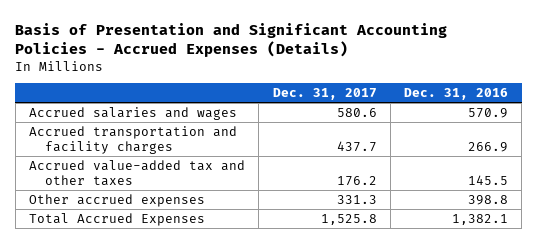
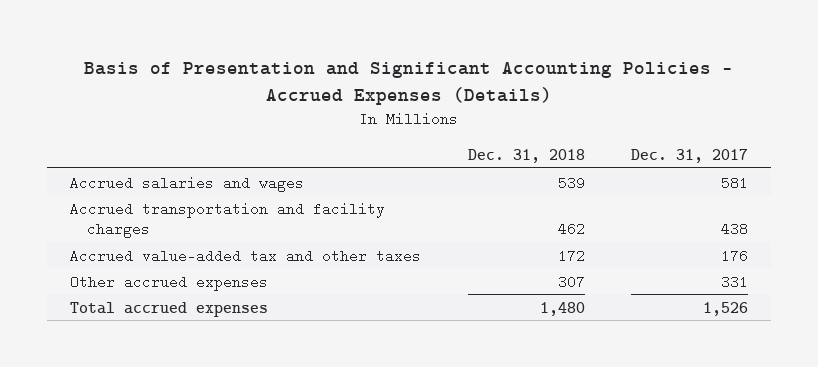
- | Dec. 31, 2017 | Dec. 31, 2016
+ | Dec. 31, 2018 | Dec. 31, 2017
- Accrued salaries and wages | 580.6 | 570.9
- Accrued transportation and facility charges | 437.7 | 266.9
- Accrued value-added tax and other taxes | 176.2 | 145.5
- Other accrued expenses | 331.3 | 398.8
- Total Accrued Expenses | 1,525.8 | 1,382.1
+ Accrued salaries and wages | 539 | 581
+ Accrued transportation and facility charges | 462 | 438
+ Accrued value-added tax and other taxes | 172 | 176
+ Other accrued expenses | 307 | 331
+ Total accrued expenses | 1,480 | 1,526

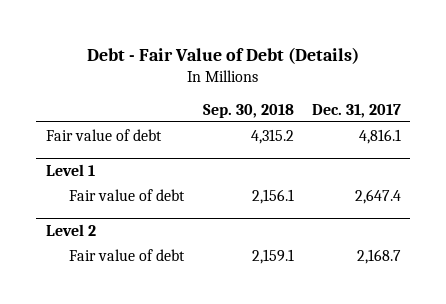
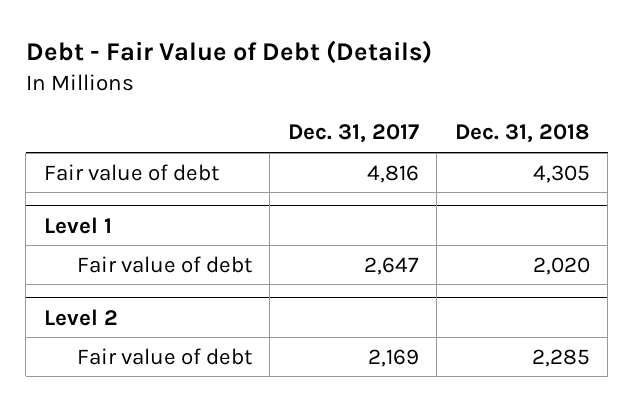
- | Sep. 30, 2018 | Dec. 31, 2017
+ | Dec. 31, 2017 | Dec. 31, 2018
- Fair value of debt | 4,315.2 | 4,816.1
+ Fair value of debt | 4,816 | 4,305
@ Level 1
- Fair value of debt | 2,156.1 | 2,647.4
+ Fair value of debt | 2,647 | 2,020
@ Level 2
- Fair value of debt | 2,159.1 | 2,168.7
+ Fair value of debt | 2,169 | 2,285

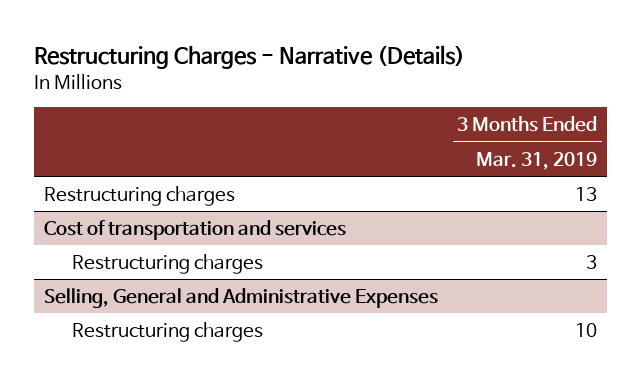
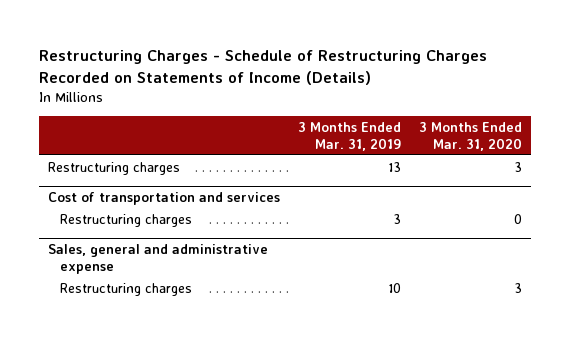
- Restructuring Charges - Narrative (Details)
+ Restructuring Charges - Schedule of Restructuring Charges Recorded on Statements of Income (Details)
- | 3 Months Ended Mar. 31, 2019
+ | 3 Months Ended Mar. 31, 2019 | 3 Months Ended Mar. 31, 2020
- Selling, General and Administrative Expenses
+ Sales, general and administrative expense

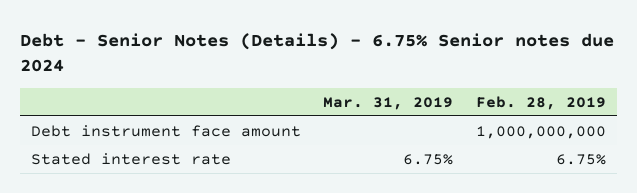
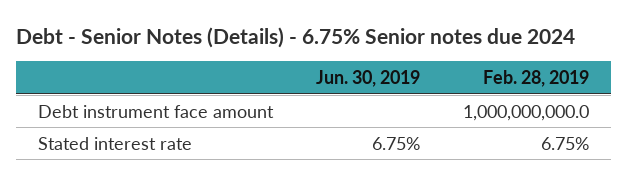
- | Mar. 31, 2019 | Feb. 28, 2019
+ | Jun. 30, 2019 | Feb. 28, 2019
- Debt instrument face amount | | 1,000,000,000
+ Debt instrument face amount | | 1,000,000,000.0

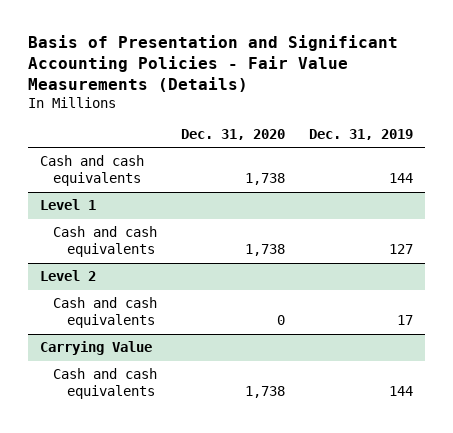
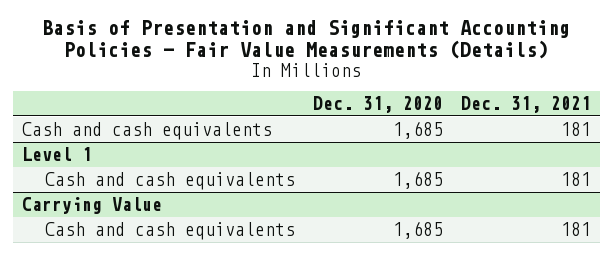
- | Dec. 31, 2020 | Dec. 31, 2019
+ | Dec. 31, 2020 | Dec. 31, 2021
- Cash and cash equivalents | 1,738 | 144
+ Cash and cash equivalents | 1,685 | 181
@ Level 1
- Cash and cash equivalents | 1,738 | 127
- Level 2
- Cash and cash equivalents | 0 | 17
@ Level 1
+ Cash and cash equivalents | 1,685 | 181
@ Carrying Value
- Cash and cash equivalents | 1,738 | 144
+ Cash and cash equivalents | 1,685 | 181

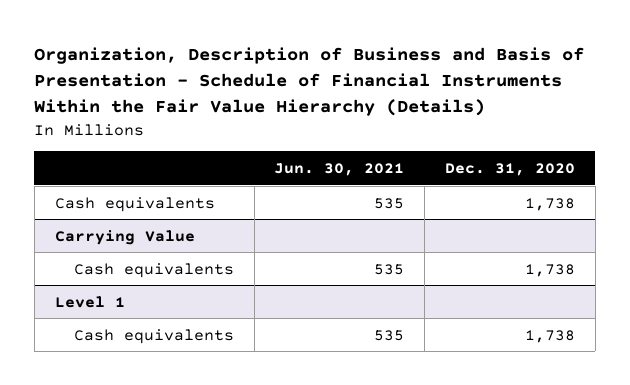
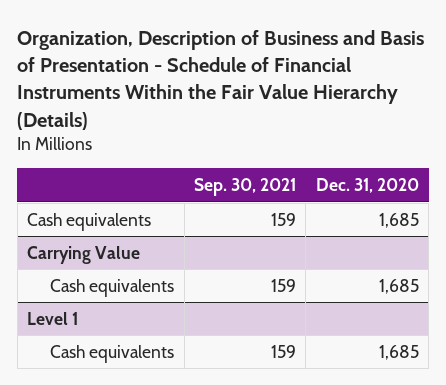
- | Jun. 30, 2021 | Dec. 31, 2020
+ | Sep. 30, 2021 | Dec. 31, 2020
- Cash equivalents | 535 | 1,738
+ Cash equivalents | 159 | 1,685
@ Carrying Value
- Cash equivalents | 535 | 1,738
+ Cash equivalents | 159 | 1,685
@ Level 1
- Cash equivalents | 535 | 1,738
+ Cash equivalents | 159 | 1,685

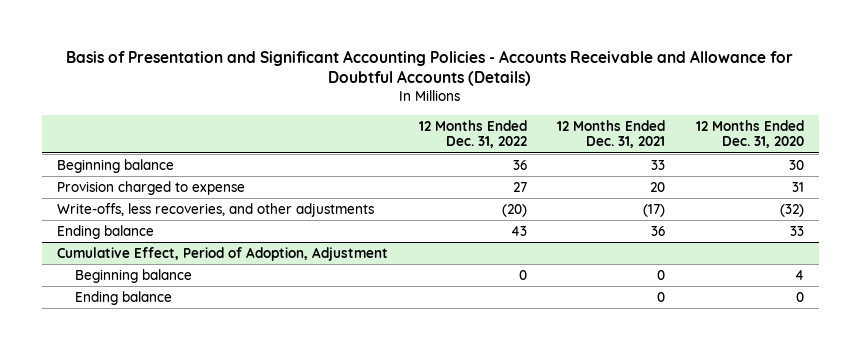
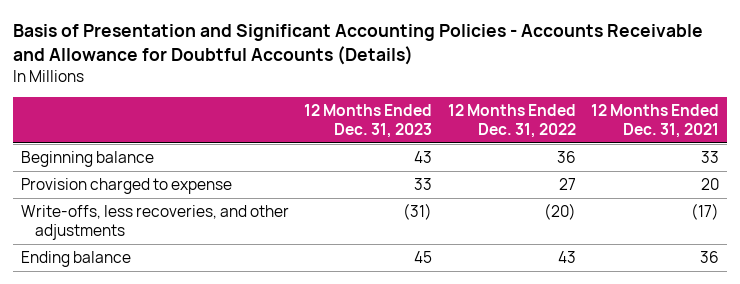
- | 12 Months Ended Dec. 31, 2022 | 12 Months Ended Dec. 31, 2021 | 12 Months Ended Dec. 31, 2020
+ | 12 Months Ended Dec. 31, 2023 | 12 Months Ended Dec. 31, 2022 | 12 Months Ended Dec. 31, 2021
- Cumulative Effect, Period of Adoption, Adjustment
- Beginning balance | 0 | 0 | 4
- Ending balance | | 0 | 0

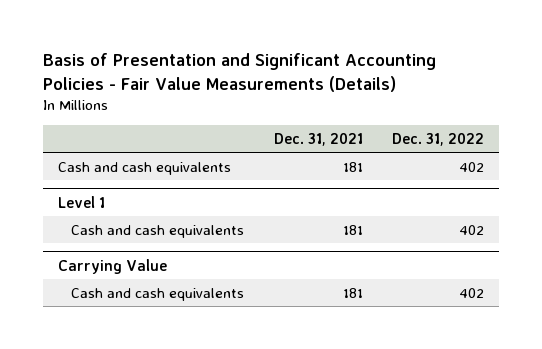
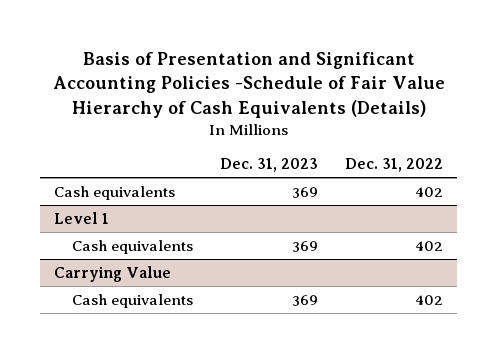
- Basis of Presentation and Significant Accounting Policies - Fair Value Measurements (Details)
+ Basis of Presentation and Significant Accounting Policies -Schedule of Fair Value Hierarchy of Cash Equivalents (Details)
- | Dec. 31, 2021 | Dec. 31, 2022
+ | Dec. 31, 2023 | Dec. 31, 2022
- Cash and cash equivalents | 181 | 402
+ Cash equivalents | 369 | 402
@ Level 1
- Cash and cash equivalents | 181 | 402
+ Cash equivalents | 369 | 402
@ Carrying Value
- Cash and cash equivalents | 181 | 402
+ Cash equivalents | 369 | 402

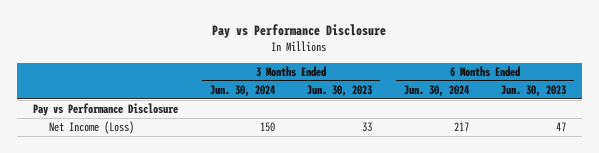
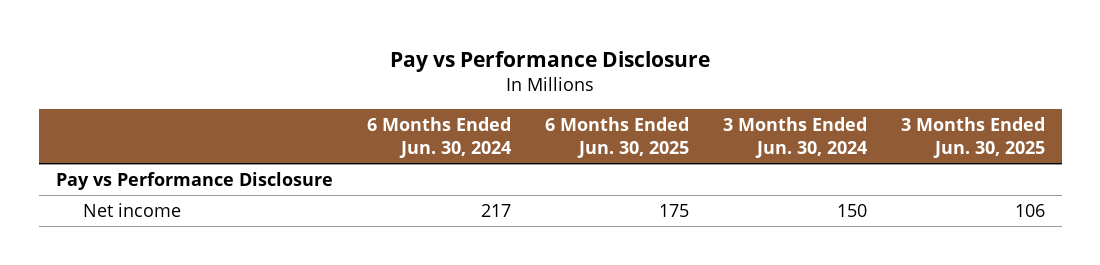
- | 3 Months Ended Jun. 30, 2024 | 3 Months Ended Jun. 30, 2023 | 6 Months Ended Jun. 30, 2024 | 6 Months Ended Jun. 30, 2023
+ | 6 Months Ended Jun. 30, 2024 | 6 Months Ended Jun. 30, 2025 | 3 Months Ended Jun. 30, 2024 | 3 Months Ended Jun. 30, 2025
- Net Income (Loss) | 150 | 33 | 217 | 47
+ Net income | 217 | 175 | 150 | 106

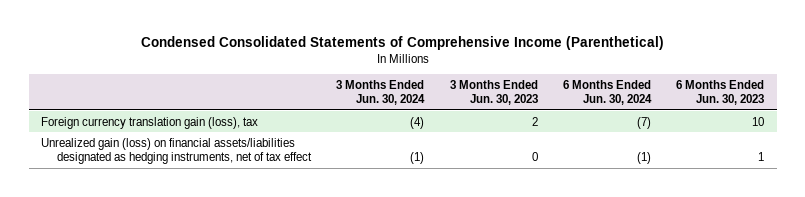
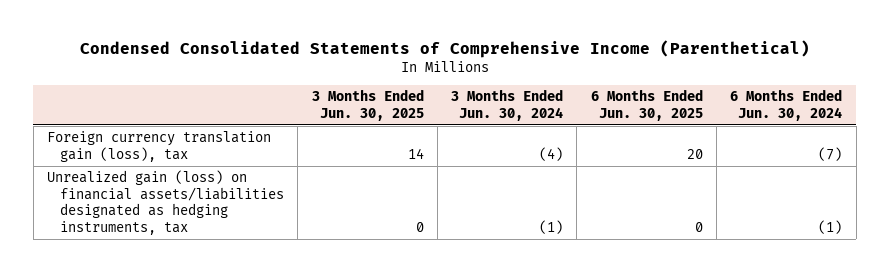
- | 3 Months Ended Jun. 30, 2024 | 3 Months Ended Jun. 30, 2023 | 6 Months Ended Jun. 30, 2024 | 6 Months Ended Jun. 30, 2023
+ | 3 Months Ended Jun. 30, 2025 | 3 Months Ended Jun. 30, 2024 | 6 Months Ended Jun. 30, 2025 | 6 Months Ended Jun. 30, 2024
- Unrealized gain (loss) on financial assets/liabilities designated as hedging instruments, net of tax effect | (1) | 0 | (1) | 1
+ Unrealized gain (loss) on financial assets/liabilities designated as hedging instruments, tax | 0 | (1) | 0 | (1)

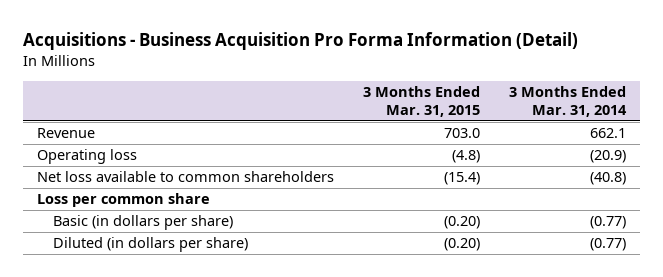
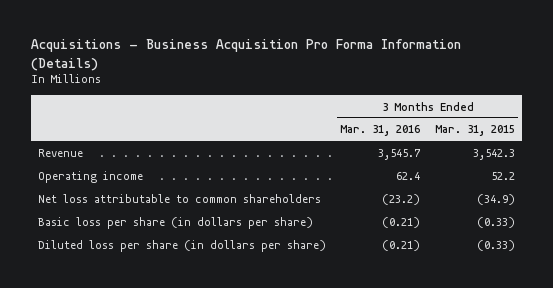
- Acquisitions - Business Acquisition Pro Forma Information (Detail)
+ Acquisitions - Business Acquisition Pro Forma Information (Details)
- | 3 Months Ended Mar. 31, 2015 | 3 Months Ended Mar. 31, 2014
+ | 3 Months Ended Mar. 31, 2016 | 3 Months Ended Mar. 31, 2015
- Revenue | 703.0 | 662.1
- Operating loss | (4.8) | (20.9)
- Net loss available to common shareholders | (15.4) | (40.8)
- Loss per common share
- Basic (in dollars per share) | (0.20) | (0.77)
- Diluted (in dollars per share) | (0.20) | (0.77)
+ Revenue | 3,545.7 | 3,542.3
+ Operating income | 62.4 | 52.2
+ Net loss attributable to common shareholders | (23.2) | (34.9)
+ Basic loss per share (in dollars per share) | (0.21) | (0.33)
+ Diluted loss per share (in dollars per share) | (0.21) | (0.33)

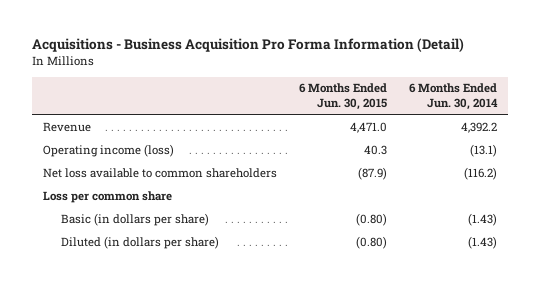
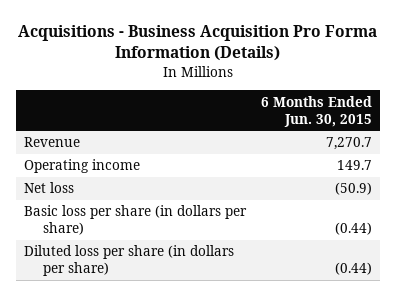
- Acquisitions - Business Acquisition Pro Forma Information (Detail)
+ Acquisitions - Business Acquisition Pro Forma Information (Details)
- | 6 Months Ended Jun. 30, 2015 | 6 Months Ended Jun. 30, 2014
+ | 6 Months Ended Jun. 30, 2015
- Revenue | 4,471.0 | 4,392.2
- Operating income (loss) | 40.3 | (13.1)
- Net loss available to common shareholders | (87.9) | (116.2)
- Loss per common share
- Basic (in dollars per share) | (0.80) | (1.43)
- Diluted (in dollars per share) | (0.80) | (1.43)
+ Revenue | 7,270.7
+ Operating income | 149.7
+ Net loss | (50.9)
+ Basic loss per share (in dollars per share) | (0.44)
+ Diluted loss per share (in dollars per share) | (0.44)

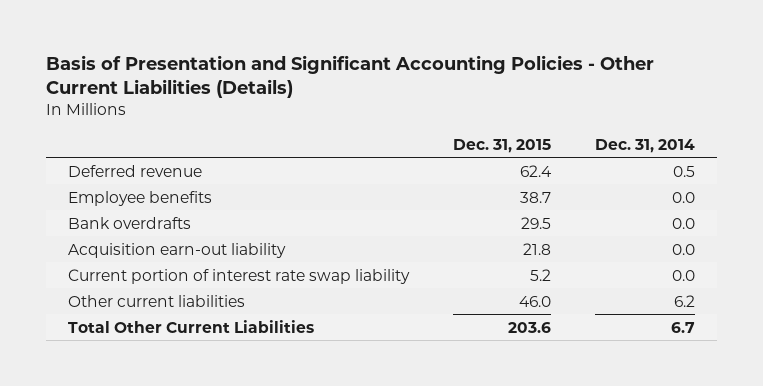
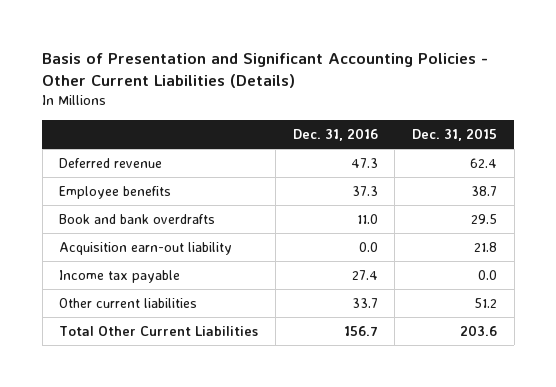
- | Dec. 31, 2015 | Dec. 31, 2014
+ | Dec. 31, 2016 | Dec. 31, 2015
- Bank overdrafts | 29.5 | 0.0
+ Book and bank overdrafts | 11.0 | 29.5
- Current portion of interest rate swap liability | 5.2 | 0.0
- Other current liabilities | 46.0 | 6.2
+ Income tax payable | 27.4 | 0.0
+ Other current liabilities | 33.7 | 51.2

